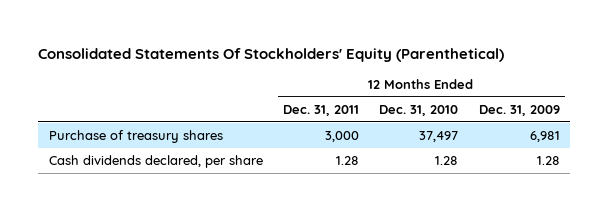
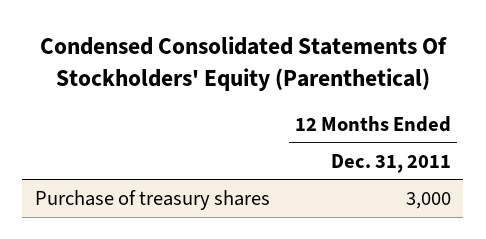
- Consolidated Statements Of Stockholders' Equity (Parenthetical)
+ Condensed Consolidated Statements Of Stockholders' Equity (Parenthetical)
- | 12 Months Ended Dec. 31, 2011 | 12 Months Ended Dec. 31, 2010 | 12 Months Ended Dec. 31, 2009
+ | 12 Months Ended Dec. 31, 2011
- Cash dividends declared, per share | 1.28 | 1.28 | 1.28

